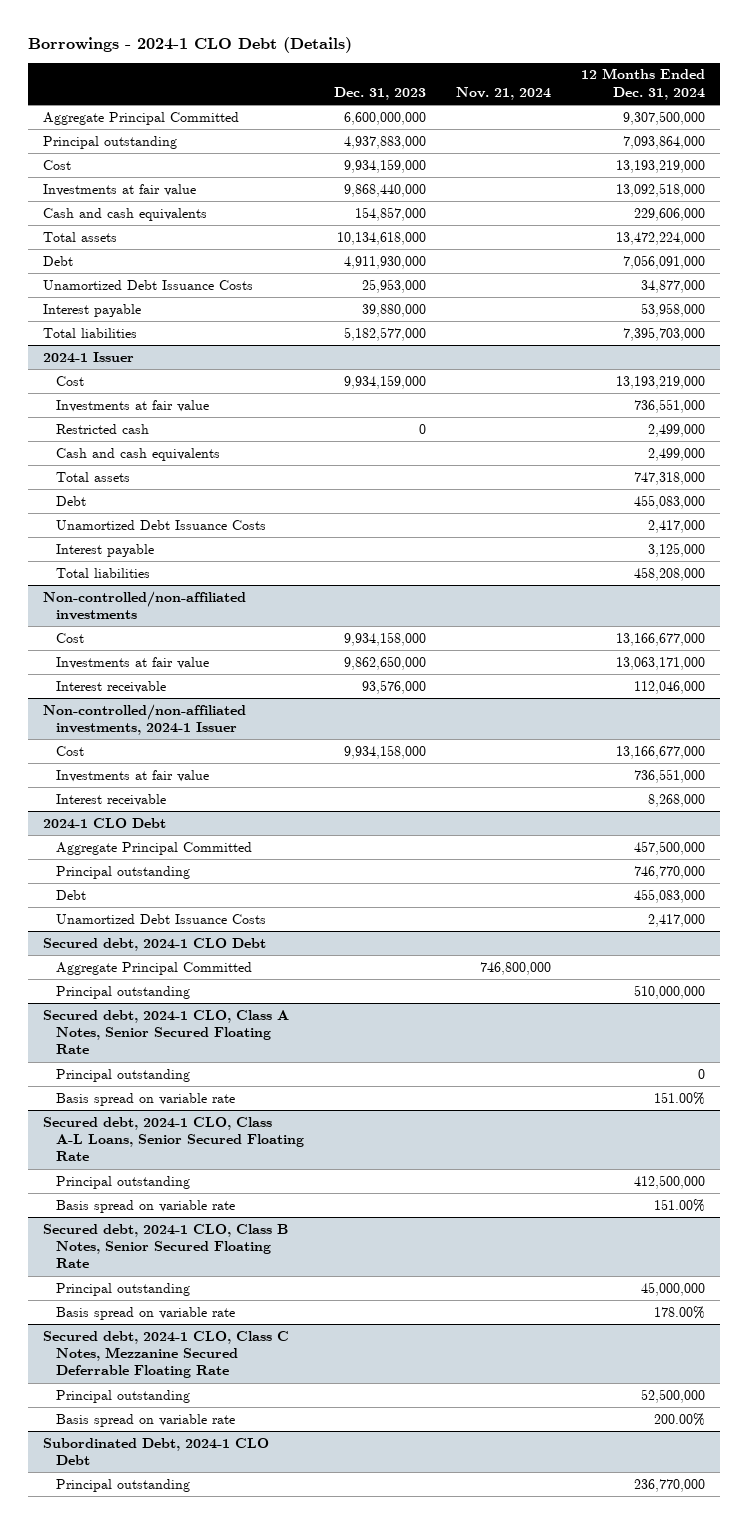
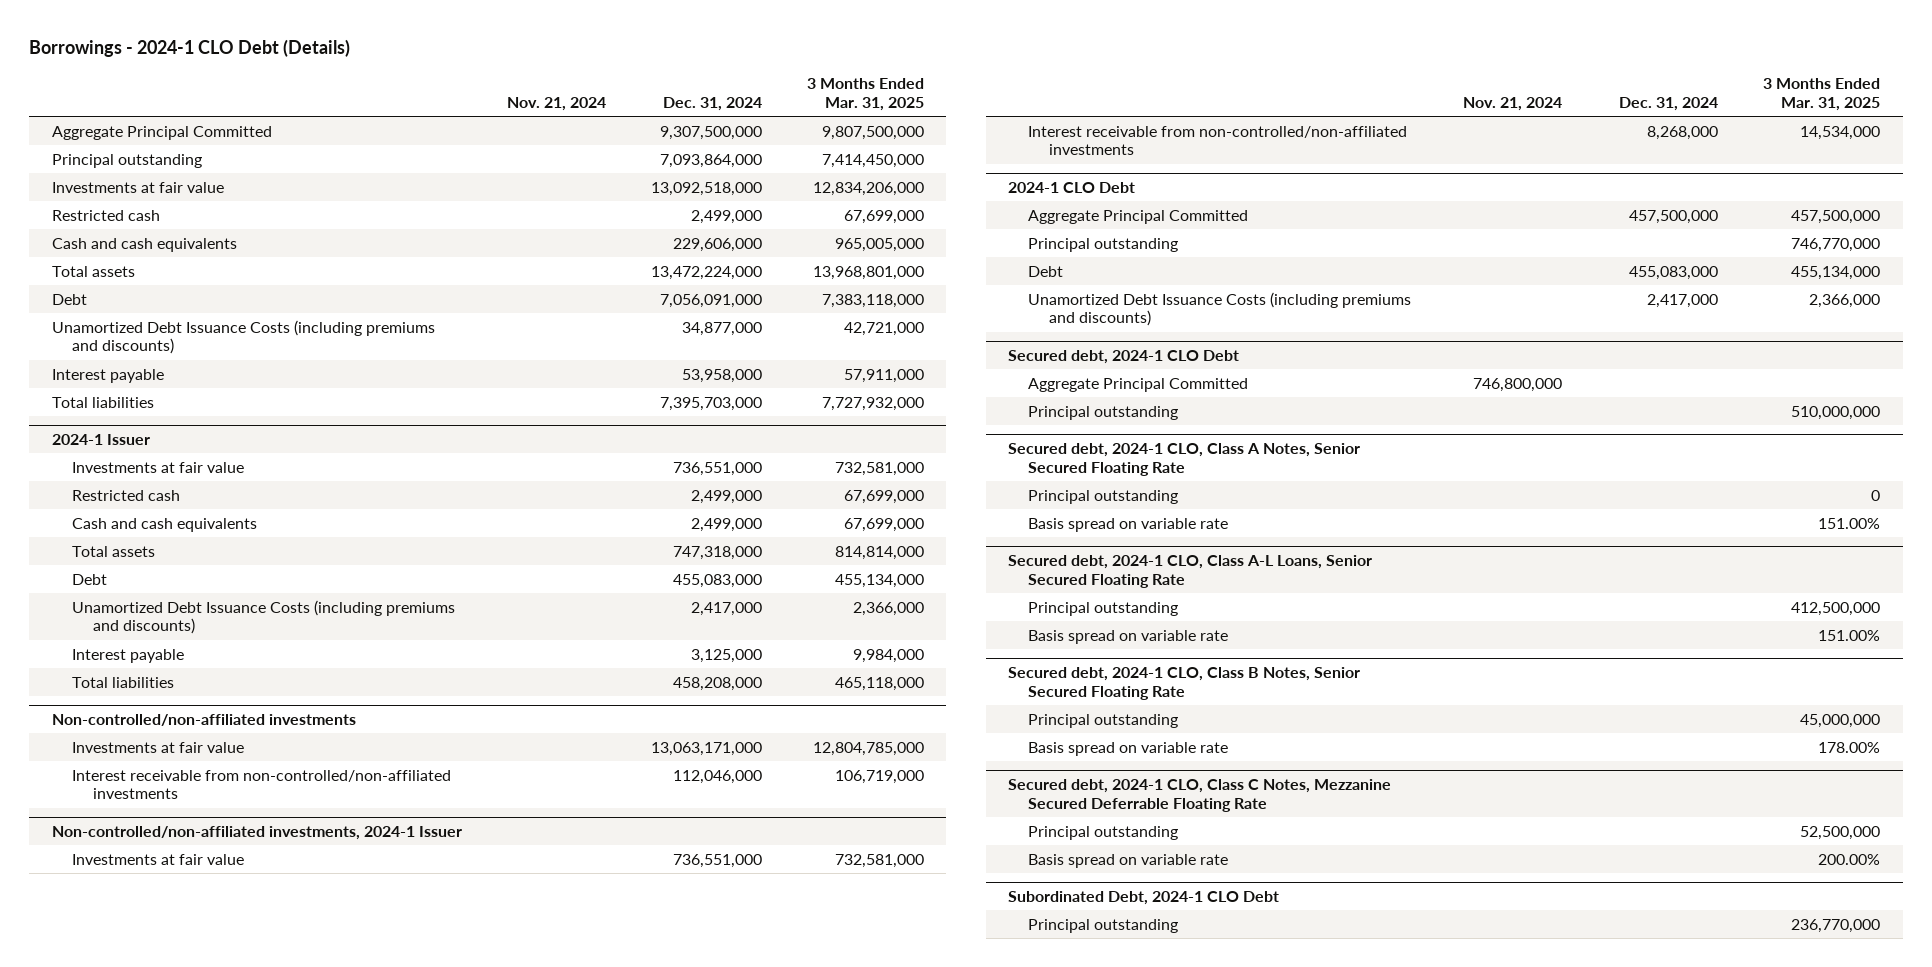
- | Dec. 31, 2023 | Nov. 21, 2024 | 12 Months Ended Dec. 31, 2024
+ | Nov. 21, 2024 | Dec. 31, 2024 | 3 Months Ended Mar. 31, 2025
- Cost | 9,934,159,000 | | 13,193,219,000
+ Restricted cash | | 2,499,000 | 67,699,000
- Unamortized Debt Issuance Costs | 25,953,000 | | 34,877,000
+ Unamortized Debt Issuance Costs (including premiums and discounts) | | 34,877,000 | 42,721,000
@ 2024-1 Issuer
- Cost | 9,934,159,000 | | 13,193,219,000
- Unamortized Debt Issuance Costs | | | 2,417,000
+ Unamortized Debt Issuance Costs (including premiums and discounts) | | 2,417,000 | 2,366,000
@ Non-controlled/non-affiliated investments
- Cost | 9,934,158,000 | | 13,166,677,000
- Interest receivable | 93,576,000 | | 112,046,000
+ Interest receivable from non-controlled/non-affiliated investments | | 112,046,000 | 106,719,000
@ Non-controlled/non-affiliated investments, 2024-1 Issuer
- Cost | 9,934,158,000 | | 13,166,677,000
- Interest receivable | | | 8,268,000
+ Interest receivable from non-controlled/non-affiliated investments | | 8,268,000 | 14,534,000
@ 2024-1 CLO Debt
- Unamortized Debt Issuance Costs | | | 2,417,000
+ Unamortized Debt Issuance Costs (including premiums and discounts) | | 2,417,000 | 2,366,000

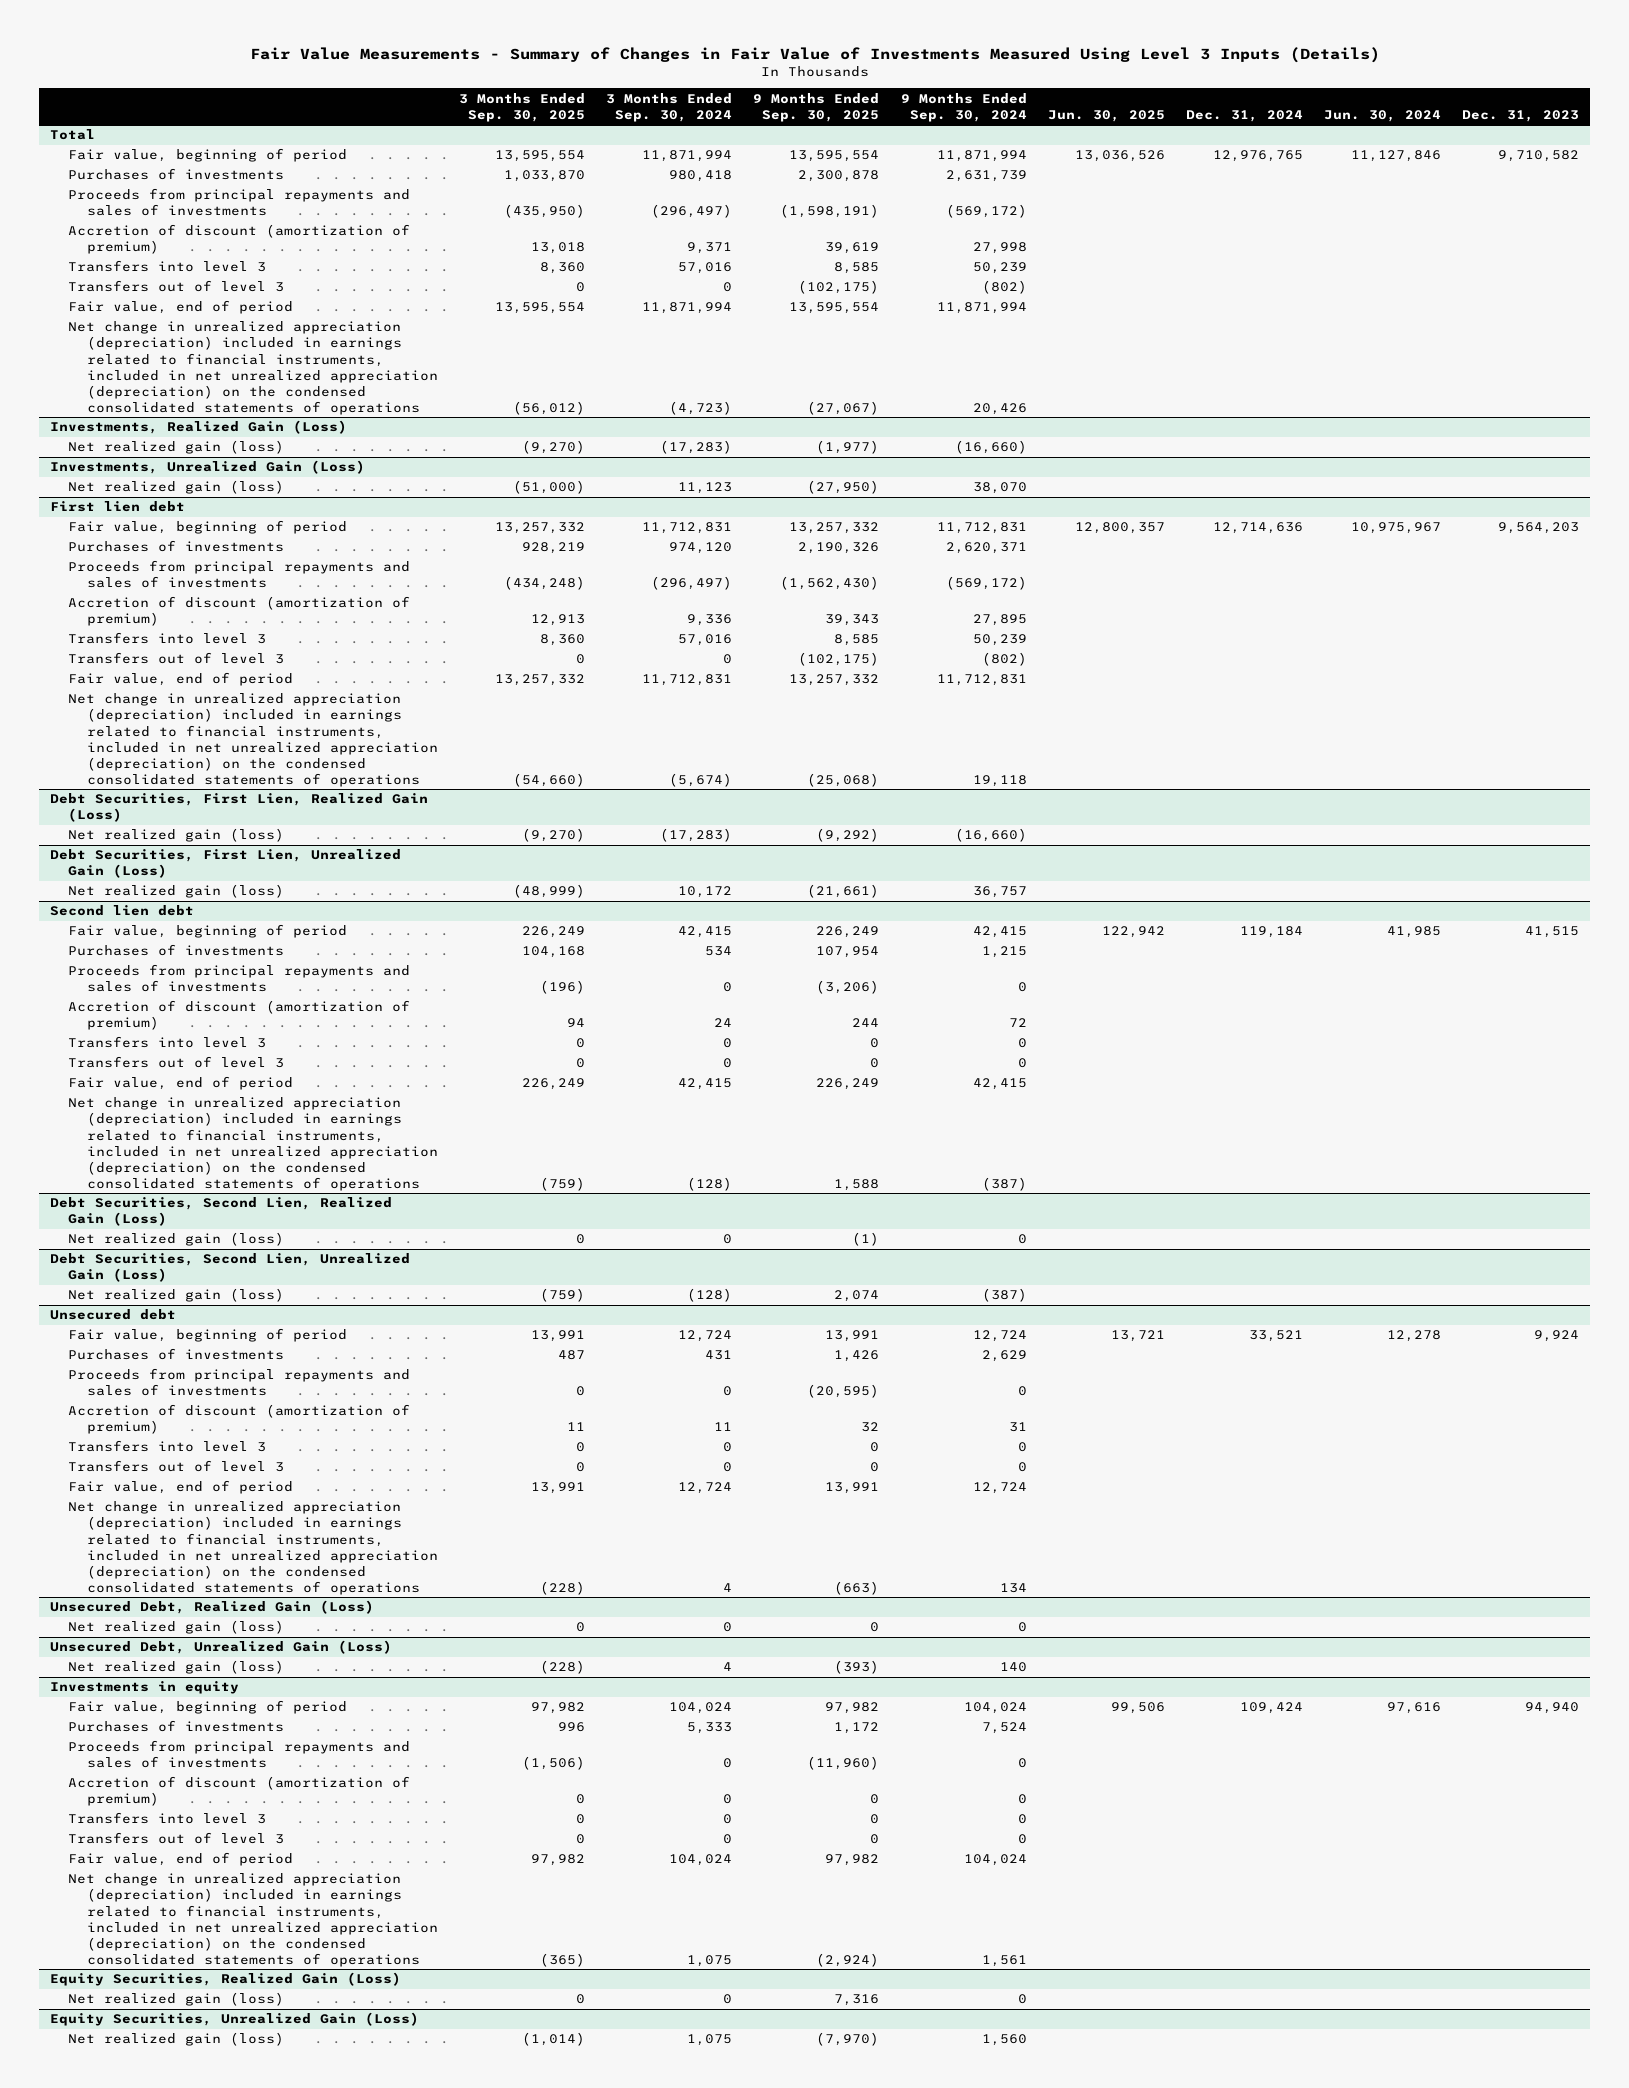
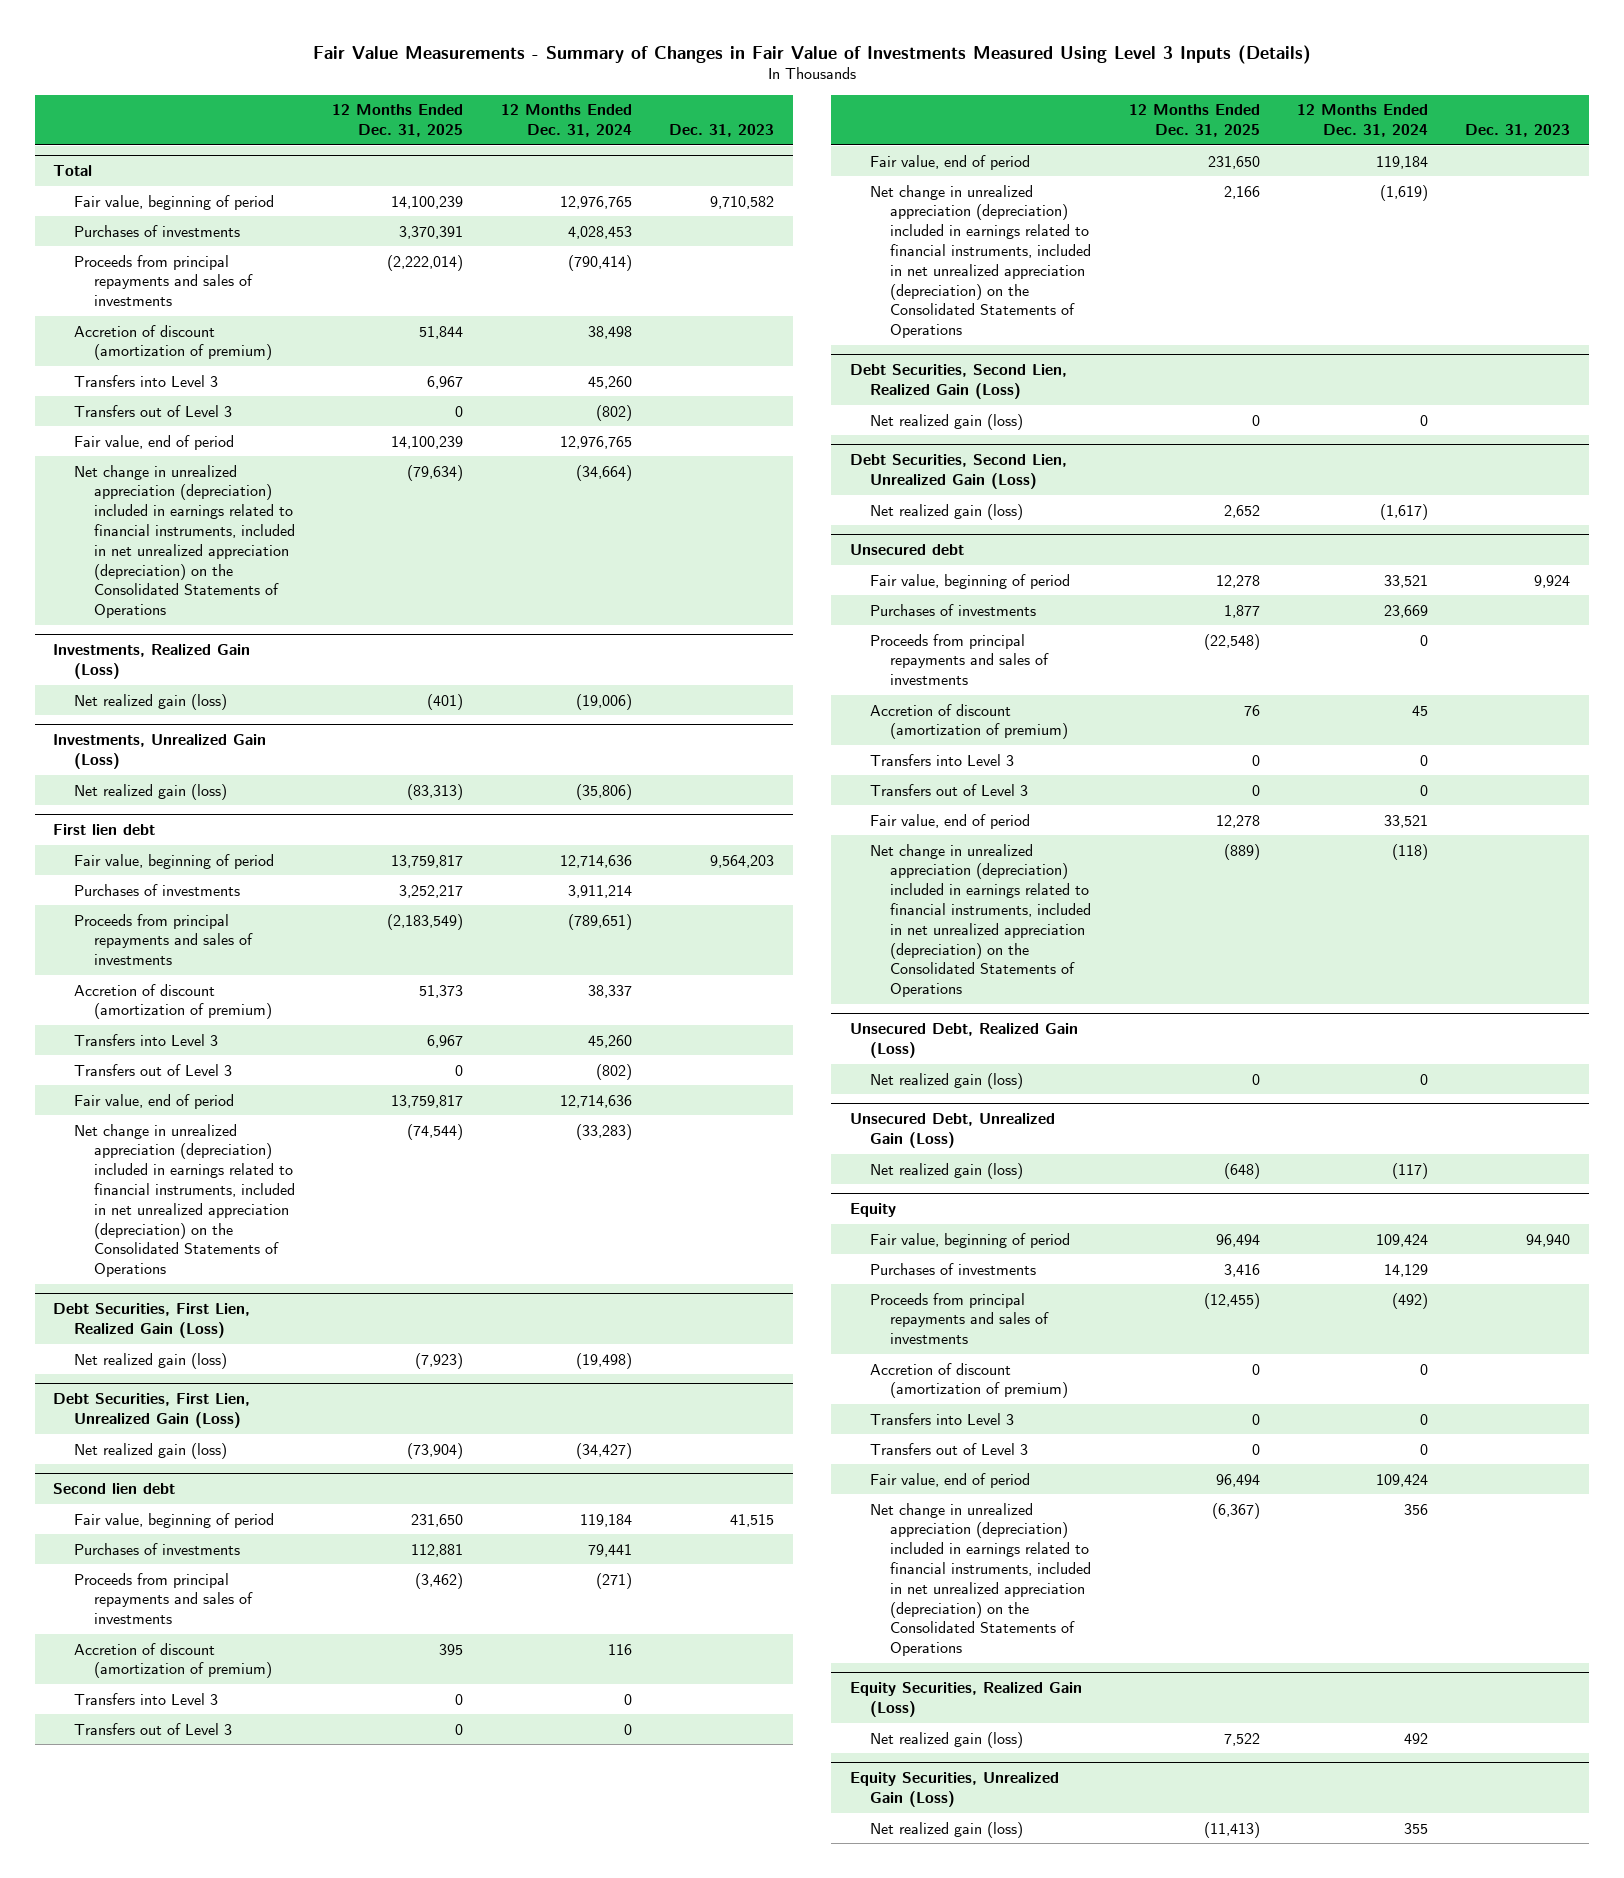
- | 3 Months Ended Sep. 30, 2025 | 3 Months Ended Sep. 30, 2024 | 9 Months Ended Sep. 30, 2025 | 9 Months Ended Sep. 30, 2024 | Jun. 30, 2025 | Dec. 31, 2024 | Jun. 30, 2024 | Dec. 31, 2023
+ | 12 Months Ended Dec. 31, 2025 | 12 Months Ended Dec. 31, 2024 | Dec. 31, 2023
@ Total
- Transfers into level 3 | 8,360 | 57,016 | 8,585 | 50,239 | | | |
- Transfers out of level 3 | 0 | 0 | (102,175) | (802) | | | |
+ Transfers into Level 3 | 6,967 | 45,260 |
+ Transfers out of Level 3 | 0 | (802) |
- Net change in unrealized appreciation (depreciation) included in earnings related to financial instruments, included in net unrealized appreciation (depreciation) on the condensed consolidated statements of operations | (56,012) | (4,723) | (27,067) | 20,426 | | | |
+ Net change in unrealized appreciation (depreciation) included in earnings related to financial instruments, included in net unrealized appreciation (depreciation) on the Consolidated Statements of Operations | (79,634) | (34,664) |
@ First lien debt
- Transfers into level 3 | 8,360 | 57,016 | 8,585 | 50,239 | | | |
- Transfers out of level 3 | 0 | 0 | (102,175) | (802) | | | |
+ Transfers into Level 3 | 6,967 | 45,260 |
+ Transfers out of Level 3 | 0 | (802) |
- Net change in unrealized appreciation (depreciation) included in earnings related to financial instruments, included in net unrealized appreciation (depreciation) on the condensed consolidated statements of operations | (54,660) | (5,674) | (25,068) | 19,118 | | | |
+ Net change in unrealized appreciation (depreciation) included in earnings related to financial instruments, included in net unrealized appreciation (depreciation) on the Consolidated Statements of Operations | (74,544) | (33,283) |
@ Second lien debt
- Transfers into level 3 | 0 | 0 | 0 | 0 | | | |
- Transfers out of level 3 | 0 | 0 | 0 | 0 | | | |
+ Transfers into Level 3 | 0 | 0 |
+ Transfers out of Level 3 | 0 | 0 |
- Net change in unrealized appreciation (depreciation) included in earnings related to financial instruments, included in net unrealized appreciation (depreciation) on the condensed consolidated statements of operations | (759) | (128) | 1,588 | (387) | | | |
+ Net change in unrealized appreciation (depreciation) included in earnings related to financial instruments, included in net unrealized appreciation (depreciation) on the Consolidated Statements of Operations | 2,166 | (1,619) |
@ Unsecured debt
- Transfers into level 3 | 0 | 0 | 0 | 0 | | | |
- Transfers out of level 3 | 0 | 0 | 0 | 0 | | | |
+ Transfers into Level 3 | 0 | 0 |
+ Transfers out of Level 3 | 0 | 0 |
- Net change in unrealized appreciation (depreciation) included in earnings related to financial instruments, included in net unrealized appreciation (depreciation) on the condensed consolidated statements of operations | (228) | 4 | (663) | 134 | | | |
+ Net change in unrealized appreciation (depreciation) included in earnings related to financial instruments, included in net unrealized appreciation (depreciation) on the Consolidated Statements of Operations | (889) | (118) |
- Investments in equity
+ Equity
- Transfers into level 3 | 0 | 0 | 0 | 0 | | | |
- Transfers out of level 3 | 0 | 0 | 0 | 0 | | | |
+ Transfers into Level 3 | 0 | 0 |
+ Transfers out of Level 3 | 0 | 0 |
- Net change in unrealized appreciation (depreciation) included in earnings related to financial instruments, included in net unrealized appreciation (depreciation) on the condensed consolidated statements of operations | (365) | 1,075 | (2,924) | 1,561 | | | |
+ Net change in unrealized appreciation (depreciation) included in earnings related to financial instruments, included in net unrealized appreciation (depreciation) on the Consolidated Statements of Operations | (6,367) | 356 |

